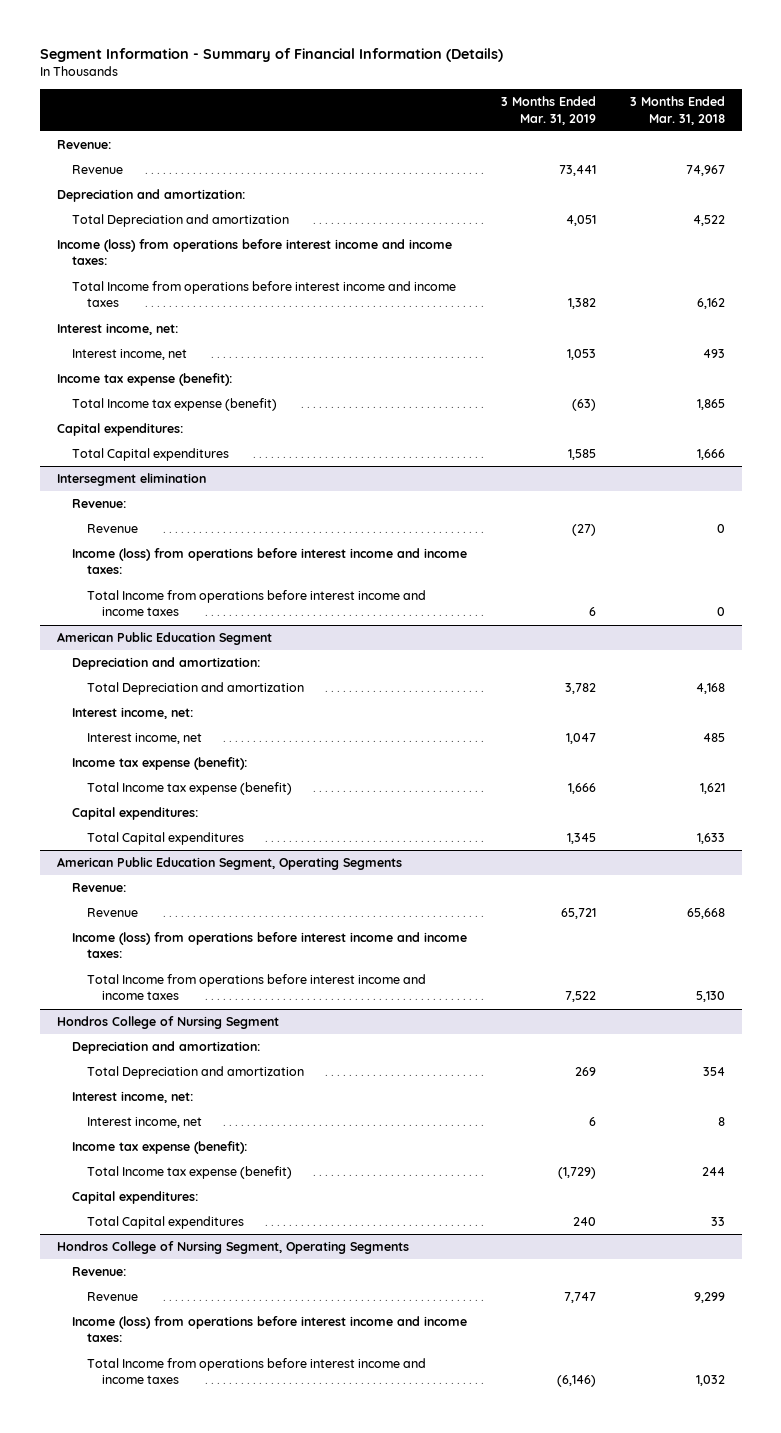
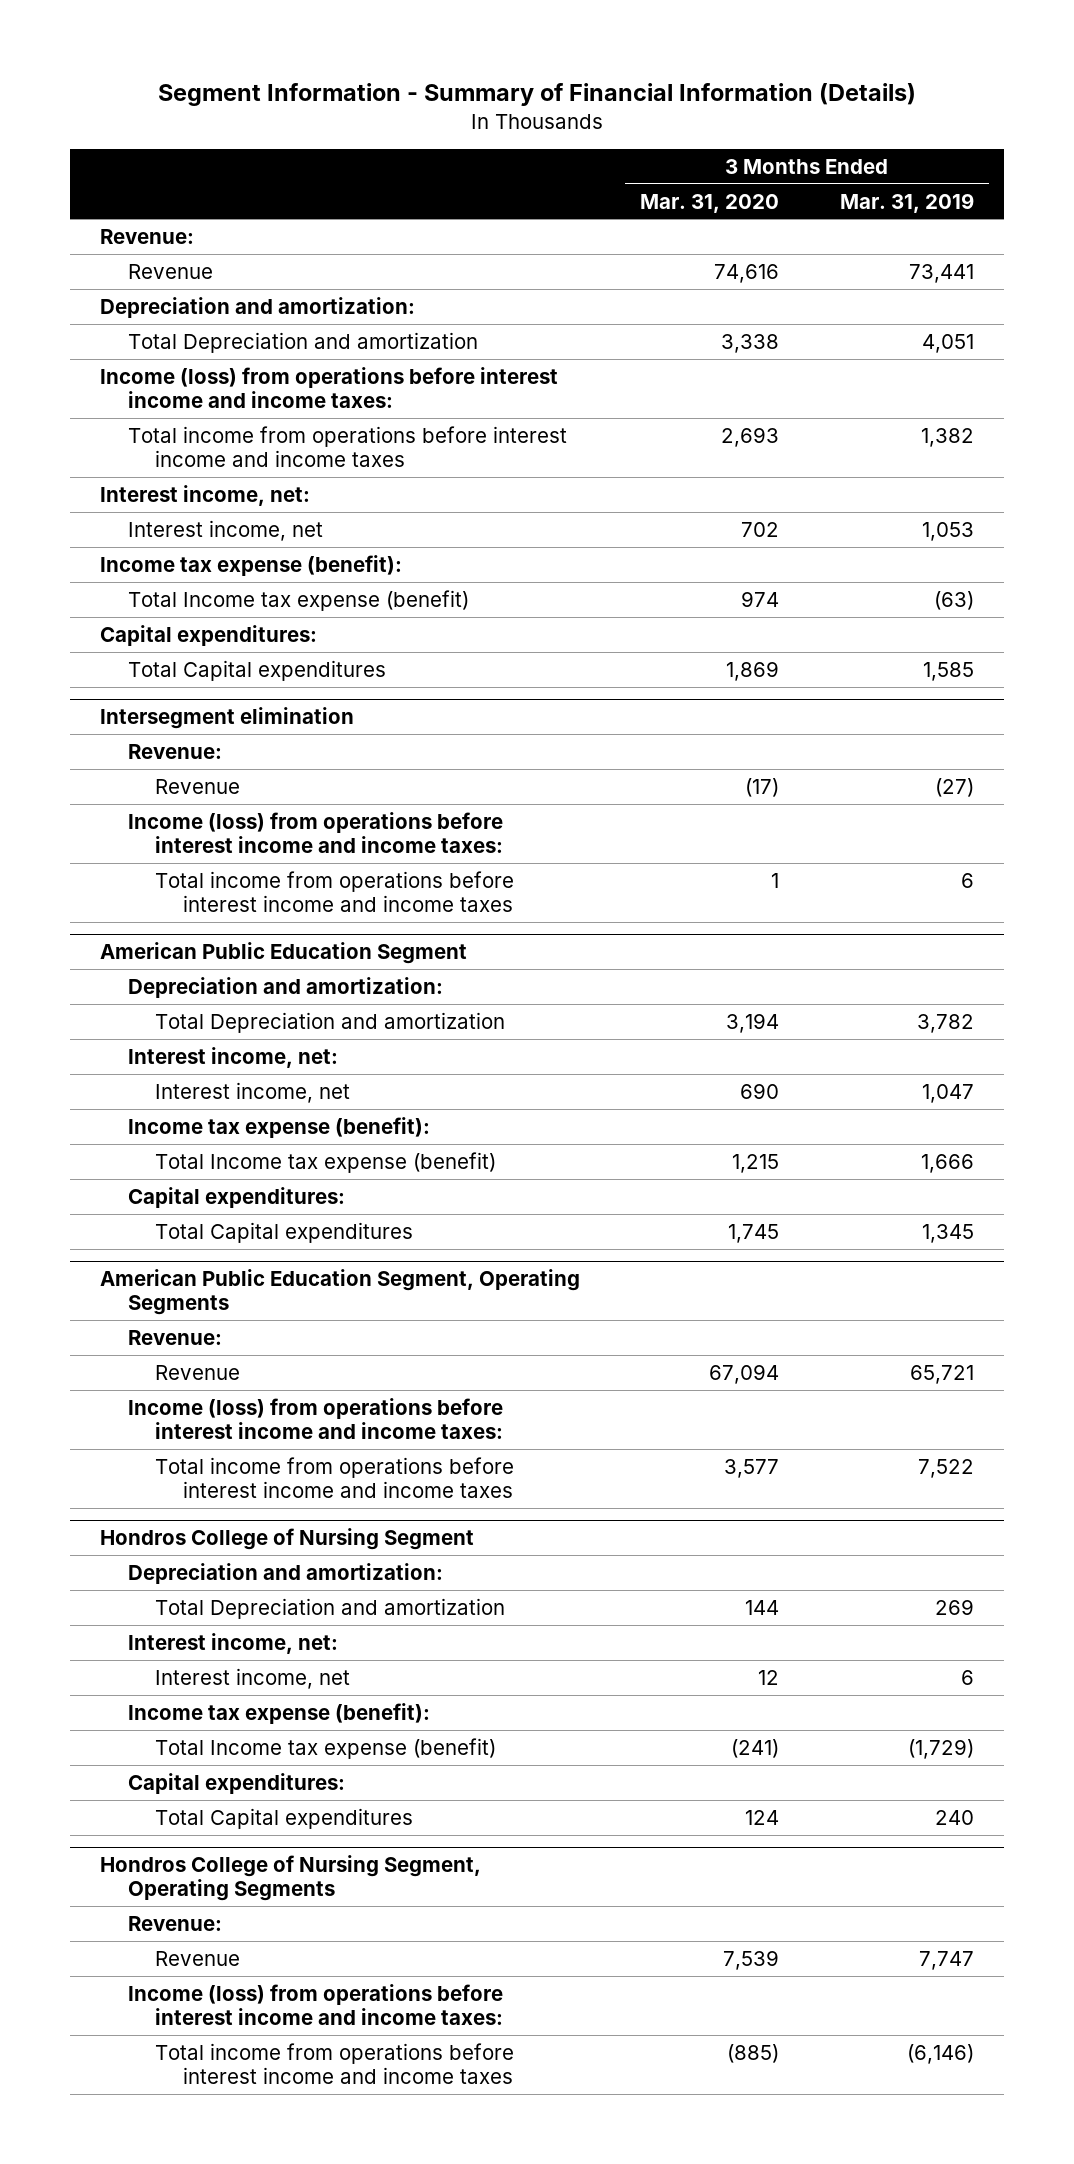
- | 3 Months Ended Mar. 31, 2019 | 3 Months Ended Mar. 31, 2018
+ | 3 Months Ended Mar. 31, 2020 | 3 Months Ended Mar. 31, 2019
- Total Income from operations before interest income and income taxes | 1,382 | 6,162
+ Total income from operations before interest income and income taxes | 2,693 | 1,382
@ Intersegment elimination
- Total Income from operations before interest income and income taxes | 6 | 0
+ Total income from operations before interest income and income taxes | 1 | 6
@ American Public Education Segment, Operating Segments
- Total Income from operations before interest income and income taxes | 7,522 | 5,130
+ Total income from operations before interest income and income taxes | 3,577 | 7,522
@ Hondros College of Nursing Segment, Operating Segments
- Total Income from operations before interest income and income taxes | (6,146) | 1,032
+ Total income from operations before interest income and income taxes | (885) | (6,146)

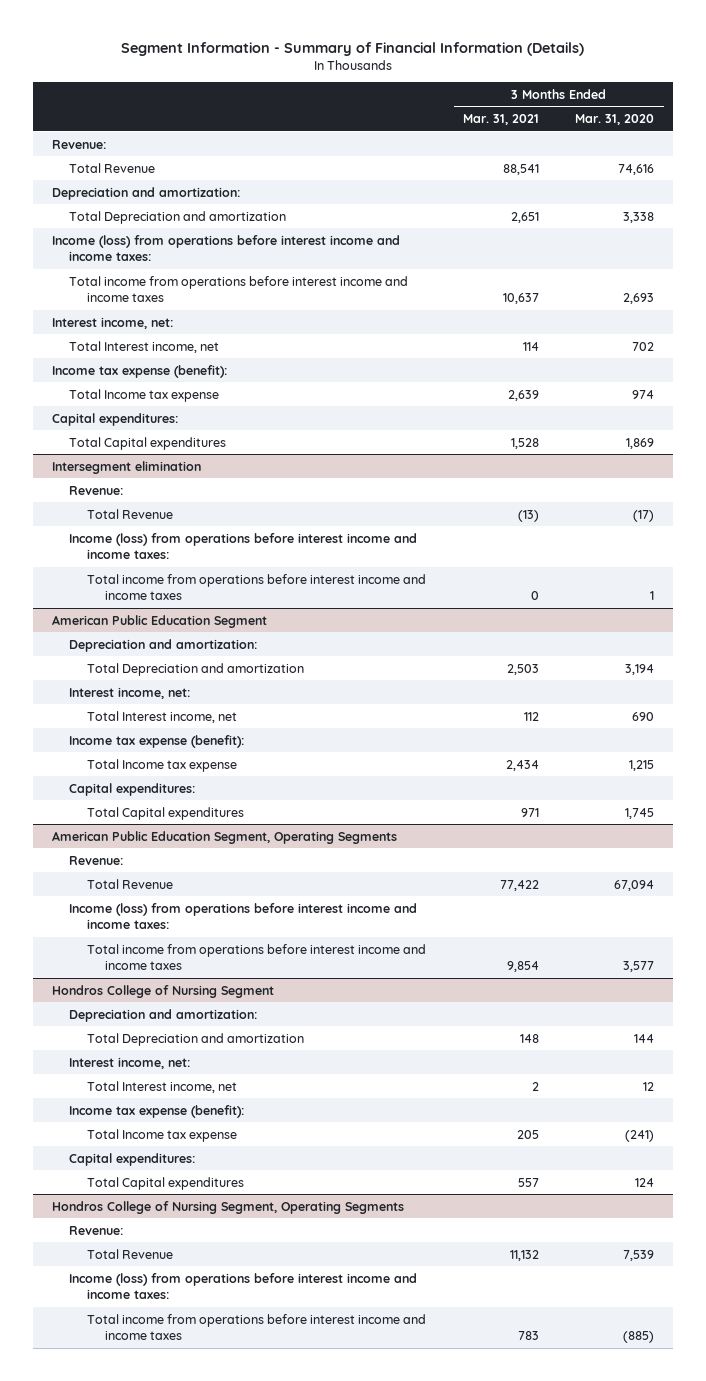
- | 3 Months Ended Mar. 31, 2020 | 3 Months Ended Mar. 31, 2019
+ | 3 Months Ended Mar. 31, 2021 | 3 Months Ended Mar. 31, 2020
- Revenue | 74,616 | 73,441
+ Total Revenue | 88,541 | 74,616
- Interest income, net | 702 | 1,053
+ Total Interest income, net | 114 | 702
- Total Income tax expense (benefit) | 974 | (63)
+ Total Income tax expense | 2,639 | 974
@ Intersegment elimination
- Revenue | (17) | (27)
+ Total Revenue | (13) | (17)
@ American Public Education Segment
- Interest income, net | 690 | 1,047
+ Total Interest income, net | 112 | 690
- Total Income tax expense (benefit) | 1,215 | 1,666
+ Total Income tax expense | 2,434 | 1,215
@ American Public Education Segment, Operating Segments
- Revenue | 67,094 | 65,721
+ Total Revenue | 77,422 | 67,094
@ Hondros College of Nursing Segment
- Interest income, net | 12 | 6
+ Total Interest income, net | 2 | 12
- Total Income tax expense (benefit) | (241) | (1,729)
+ Total Income tax expense | 205 | (241)
@ Hondros College of Nursing Segment, Operating Segments
- Revenue | 7,539 | 7,747
+ Total Revenue | 11,132 | 7,539

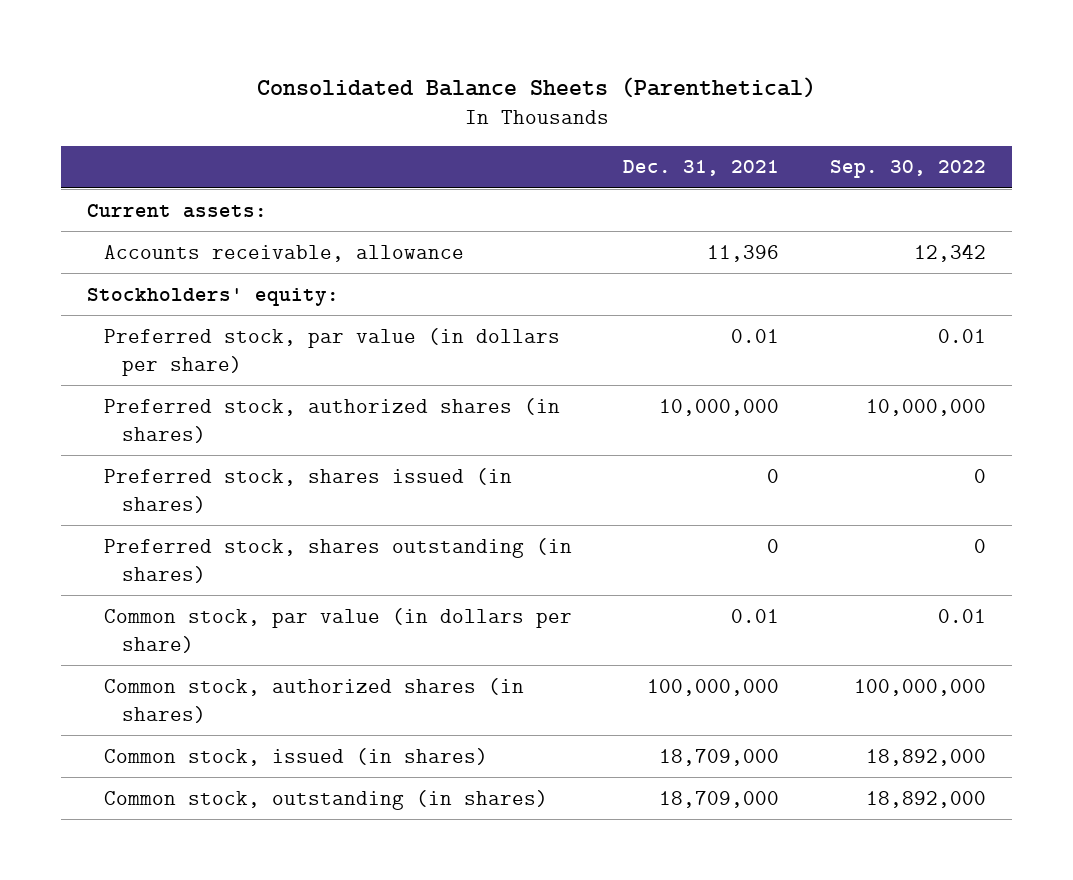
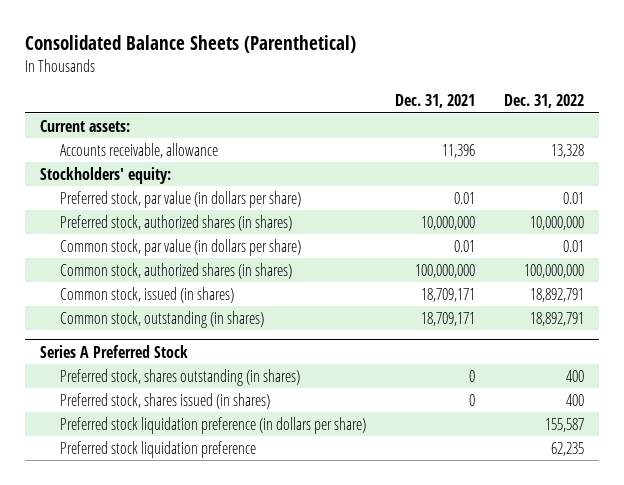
- | Dec. 31, 2021 | Sep. 30, 2022
+ | Dec. 31, 2021 | Dec. 31, 2022
- Preferred stock, shares issued (in shares) | 0 | 0
- Preferred stock, shares outstanding (in shares) | 0 | 0
- Common stock, issued (in shares) | 18,709,000 | 18,892,000
- Common stock, outstanding (in shares) | 18,709,000 | 18,892,000
+ Common stock, issued (in shares) | 18,709,171 | 18,892,791
+ Common stock, outstanding (in shares) | 18,709,171 | 18,892,791
+ Series A Preferred Stock
+ Preferred stock, shares outstanding (in shares) | 0 | 400
+ Preferred stock, shares issued (in shares) | 0 | 400
+ Preferred stock liquidation preference (in dollars per share) | | 155,587
+ Preferred stock liquidation preference | | 62,235

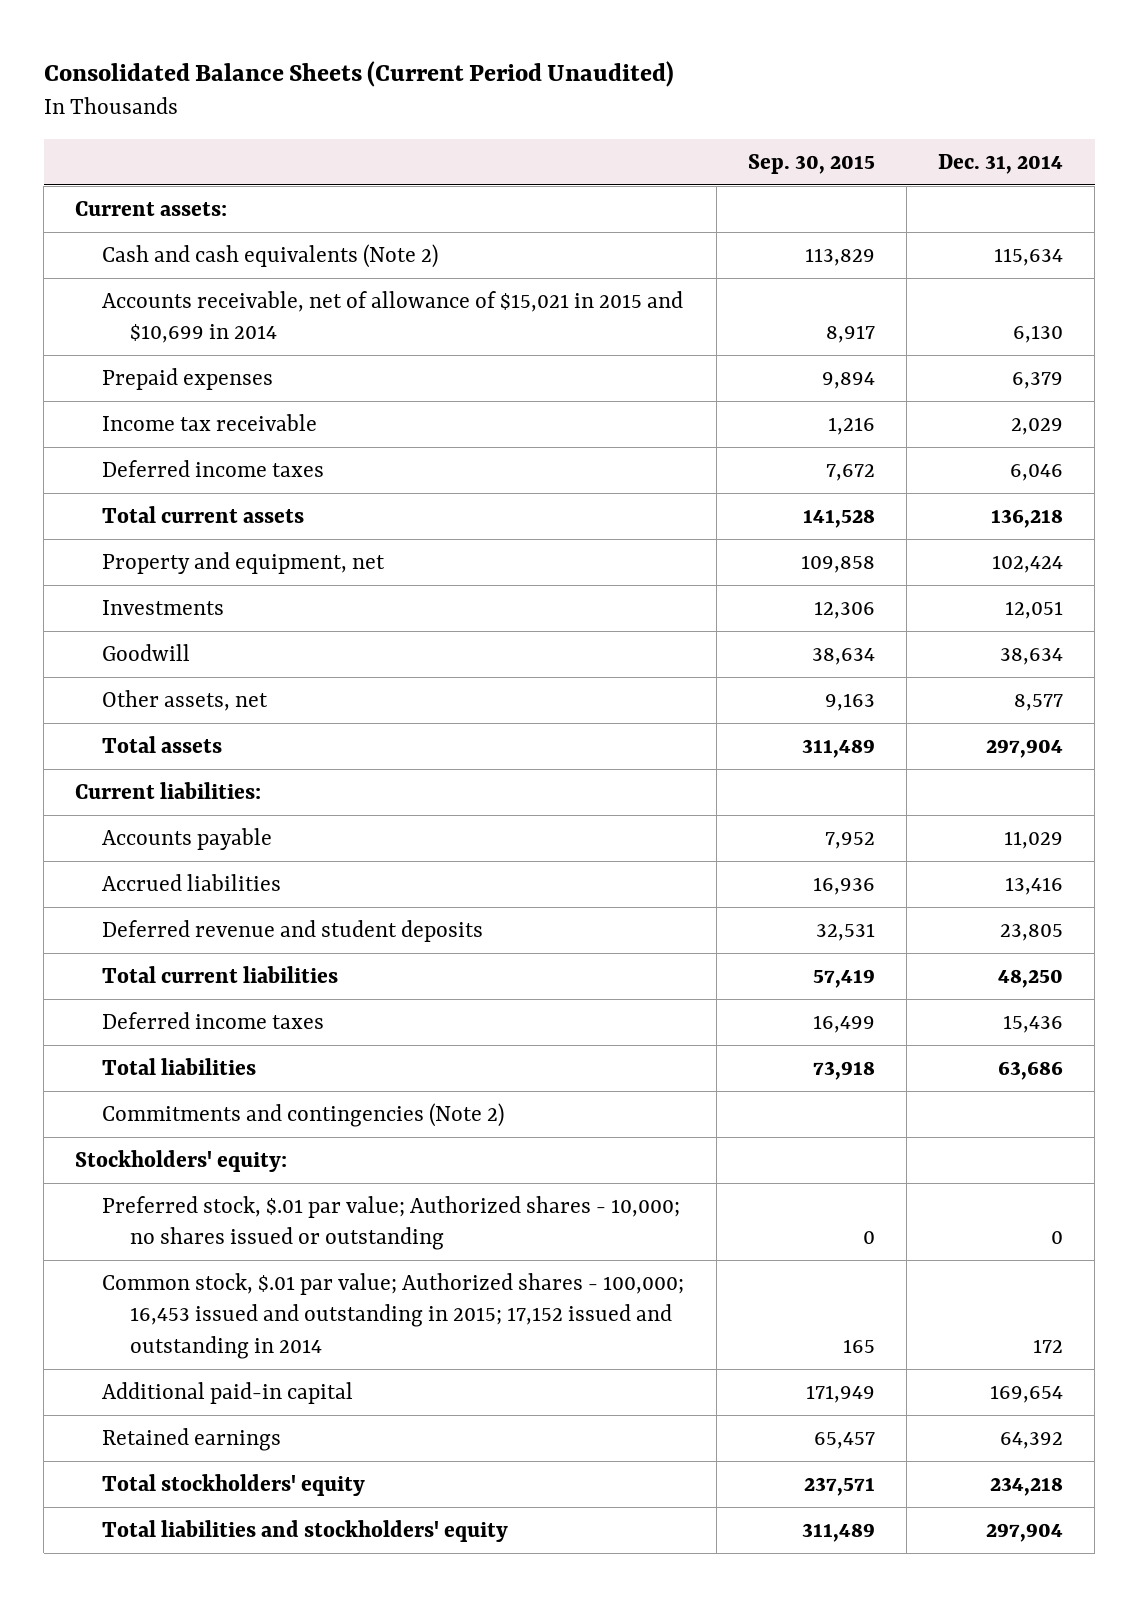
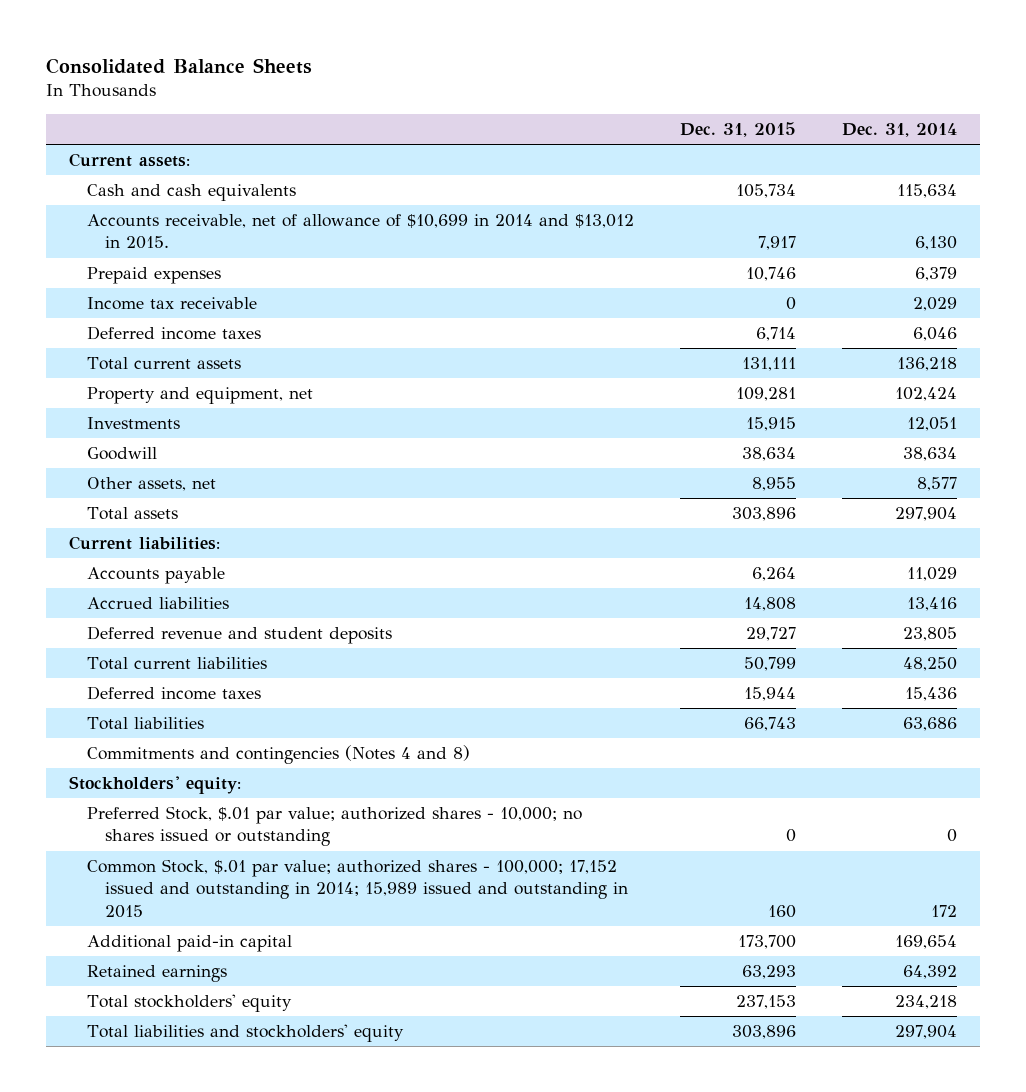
- Consolidated Balance Sheets (Current Period Unaudited)
+ Consolidated Balance Sheets
- | Sep. 30, 2015 | Dec. 31, 2014
+ | Dec. 31, 2015 | Dec. 31, 2014
- Cash and cash equivalents (Note 2) | 113,829 | 115,634
- Accounts receivable, net of allowance of $15,021 in 2015 and $10,699 in 2014 | 8,917 | 6,130
+ Cash and cash equivalents | 105,734 | 115,634
+ Accounts receivable, net of allowance of $10,699 in 2014 and $13,012 in 2015. | 7,917 | 6,130
- Commitments and contingencies (Note 2)
+ Commitments and contingencies (Notes 4 and 8)
- Preferred stock, $.01 par value; Authorized shares - 10,000; no shares issued or outstanding | 0 | 0
- Common stock, $.01 par value; Authorized shares - 100,000; 16,453 issued and outstanding in 2015; 17,152 issued and outstanding in 2014 | 165 | 172
+ Preferred Stock, $.01 par value; authorized shares - 10,000; no shares issued or outstanding | 0 | 0
+ Common Stock, $.01 par value; authorized shares - 100,000; 17,152 issued and outstanding in 2014; 15,989 issued and outstanding in 2015 | 160 | 172

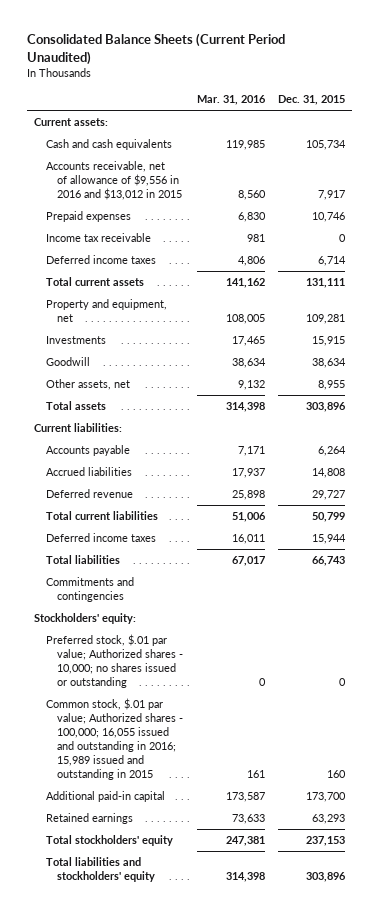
- Consolidated Balance Sheets
+ Consolidated Balance Sheets (Current Period Unaudited)
- | Dec. 31, 2015 | Dec. 31, 2014
+ | Mar. 31, 2016 | Dec. 31, 2015
- Accounts receivable, net of allowance of $10,699 in 2014 and $13,012 in 2015. | 7,917 | 6,130
+ Accounts receivable, net of allowance of $9,556 in 2016 and $13,012 in 2015 | 8,560 | 7,917
- Deferred revenue and student deposits | 29,727 | 23,805
+ Deferred revenue | 25,898 | 29,727
- Commitments and contingencies (Notes 4 and 8)
+ Commitments and contingencies
- Preferred Stock, $.01 par value; authorized shares - 10,000; no shares issued or outstanding | 0 | 0
- Common Stock, $.01 par value; authorized shares - 100,000; 17,152 issued and outstanding in 2014; 15,989 issued and outstanding in 2015 | 160 | 172
+ Preferred stock, $.01 par value; Authorized shares - 10,000; no shares issued or outstanding | 0 | 0
+ Common stock, $.01 par value; Authorized shares - 100,000; 16,055 issued and outstanding in 2016; 15,989 issued and outstanding in 2015 | 161 | 160

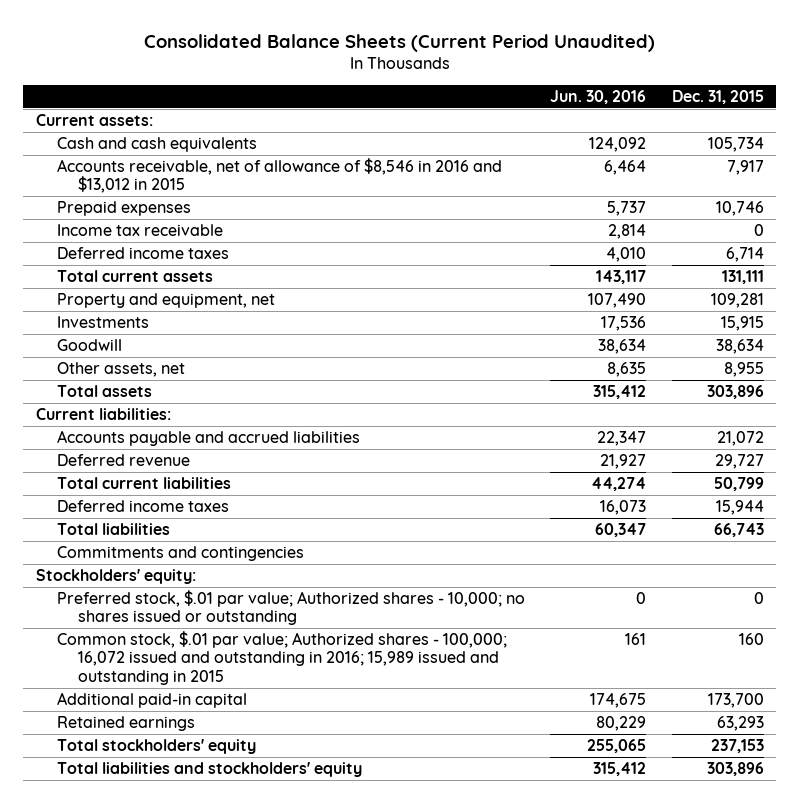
- | Mar. 31, 2016 | Dec. 31, 2015
+ | Jun. 30, 2016 | Dec. 31, 2015
- Accounts receivable, net of allowance of $9,556 in 2016 and $13,012 in 2015 | 8,560 | 7,917
+ Accounts receivable, net of allowance of $8,546 in 2016 and $13,012 in 2015 | 6,464 | 7,917
- Accounts payable | 7,171 | 6,264
- Accrued liabilities | 17,937 | 14,808
+ Accounts payable and accrued liabilities | 22,347 | 21,072
- Common stock, $.01 par value; Authorized shares - 100,000; 16,055 issued and outstanding in 2016; 15,989 issued and outstanding in 2015 | 161 | 160
+ Common stock, $.01 par value; Authorized shares - 100,000; 16,072 issued and outstanding in 2016; 15,989 issued and outstanding in 2015 | 161 | 160

